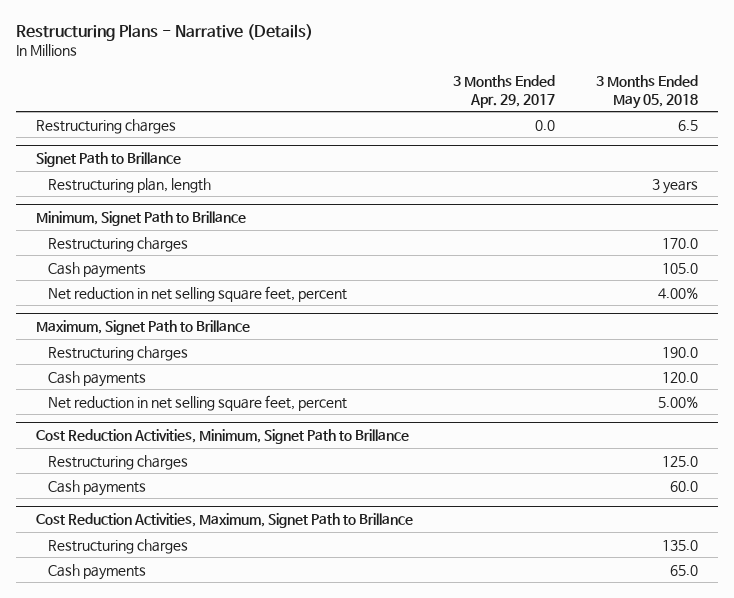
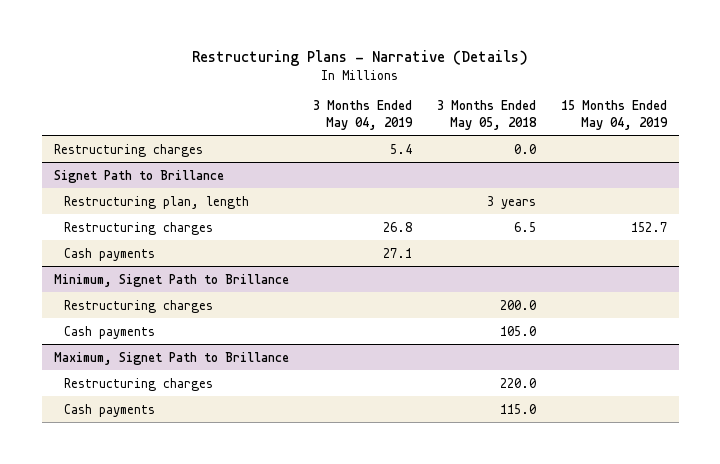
- | 3 Months Ended Apr. 29, 2017 | 3 Months Ended May 05, 2018
+ | 3 Months Ended May 04, 2019 | 3 Months Ended May 05, 2018 | 15 Months Ended May 04, 2019
- Restructuring charges | 0.0 | 6.5
+ Restructuring charges | 5.4 | 0.0 |
@ Signet Path to Brillance
+ Restructuring charges | 26.8 | 6.5 | 152.7
+ Cash payments | 27.1 | |
@ Minimum, Signet Path to Brillance
- Restructuring charges | | 170.0
+ Restructuring charges | | 200.0 |
- Net reduction in net selling square feet, percent | | 4.00%
@ Maximum, Signet Path to Brillance
- Restructuring charges | | 190.0
- Cash payments | | 120.0
- Net reduction in net selling square feet, percent | | 5.00%
- Cost Reduction Activities, Minimum, Signet Path to Brillance
- Restructuring charges | | 125.0
- Cash payments | | 60.0
- Cost Reduction Activities, Maximum, Signet Path to Brillance
- Restructuring charges | | 135.0
- Cash payments | | 65.0
@ Maximum, Signet Path to Brillance
+ Restructuring charges | | 220.0 |
+ Cash payments | | 115.0 |

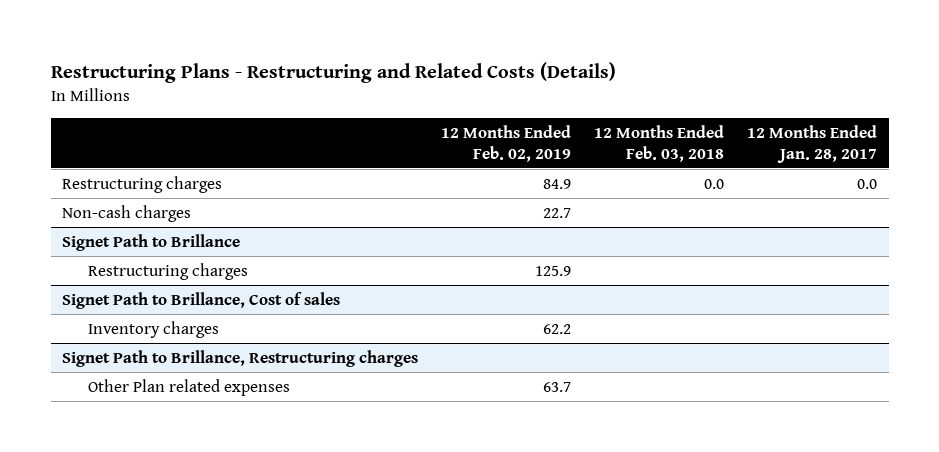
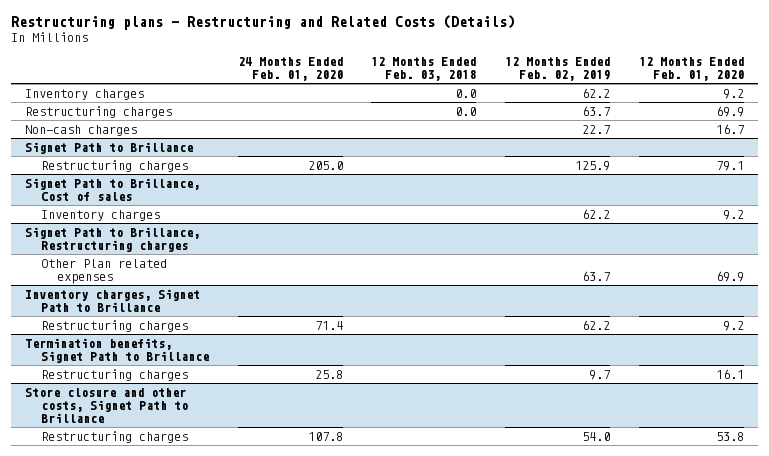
- Restructuring Plans - Restructuring and Related Costs (Details)
+ Restructuring plans - Restructuring and Related Costs (Details)
- | 12 Months Ended Feb. 02, 2019 | 12 Months Ended Feb. 03, 2018 | 12 Months Ended Jan. 28, 2017
+ | 24 Months Ended Feb. 01, 2020 | 12 Months Ended Feb. 03, 2018 | 12 Months Ended Feb. 02, 2019 | 12 Months Ended Feb. 01, 2020
- Restructuring charges | 84.9 | 0.0 | 0.0
+ Inventory charges | | 0.0 | 62.2 | 9.2
+ Restructuring charges | | 0.0 | 63.7 | 69.9
+ Inventory charges, Signet Path to Brillance
+ Restructuring charges | 71.4 | | 62.2 | 9.2
+ Termination benefits, Signet Path to Brillance
+ Restructuring charges | 25.8 | | 9.7 | 16.1
+ Store closure and other costs, Signet Path to Brillance
+ Restructuring charges | 107.8 | | 54.0 | 53.8

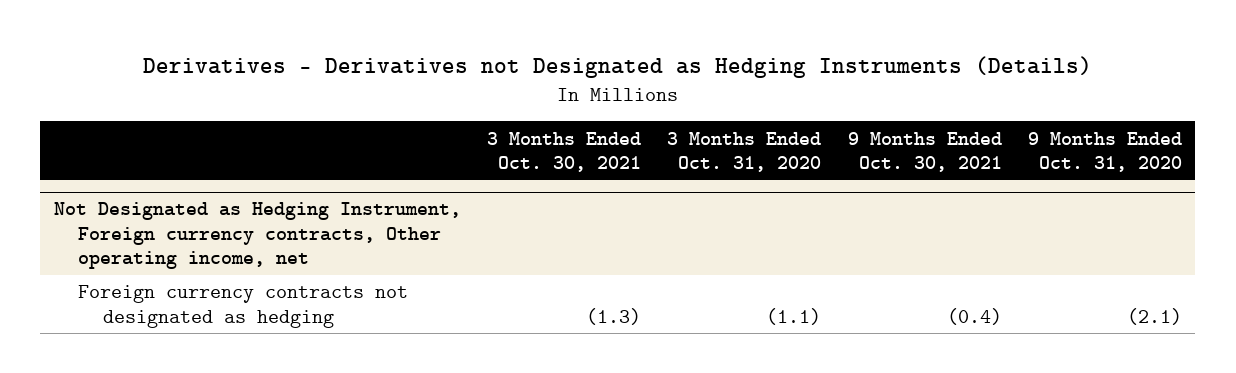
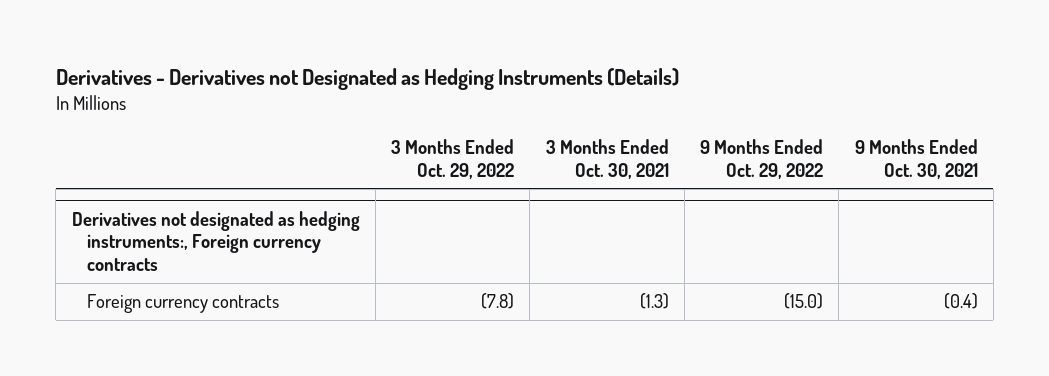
- | 3 Months Ended Oct. 30, 2021 | 3 Months Ended Oct. 31, 2020 | 9 Months Ended Oct. 30, 2021 | 9 Months Ended Oct. 31, 2020
+ | 3 Months Ended Oct. 29, 2022 | 3 Months Ended Oct. 30, 2021 | 9 Months Ended Oct. 29, 2022 | 9 Months Ended Oct. 30, 2021
- Not Designated as Hedging Instrument, Foreign currency contracts, Other operating income, net
- Foreign currency contracts not designated as hedging | (1.3) | (1.1) | (0.4) | (2.1)
+ Derivatives not designated as hedging instruments:, Foreign currency contracts
+ Foreign currency contracts | (7.8) | (1.3) | (15.0) | (0.4)

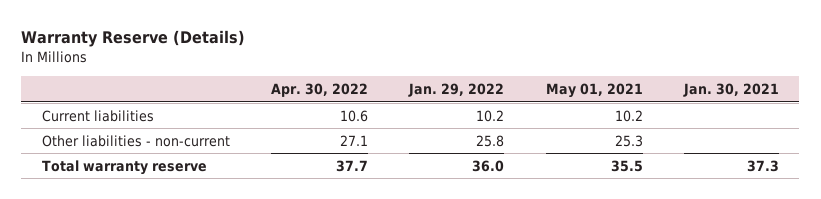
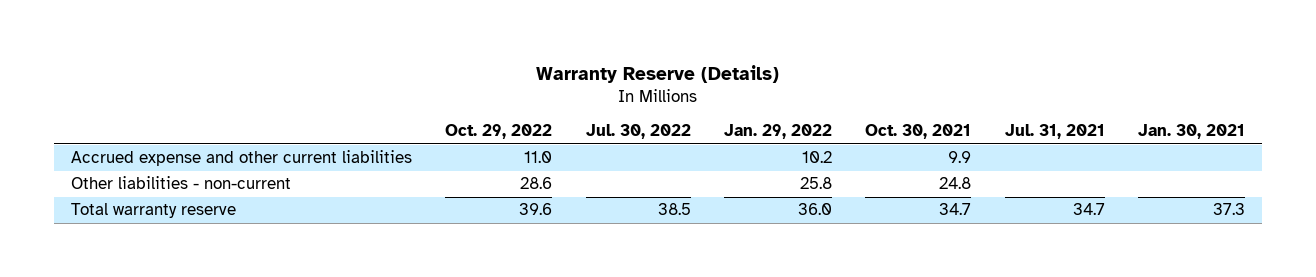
- | Apr. 30, 2022 | Jan. 29, 2022 | May 01, 2021 | Jan. 30, 2021
+ | Oct. 29, 2022 | Jul. 30, 2022 | Jan. 29, 2022 | Oct. 30, 2021 | Jul. 31, 2021 | Jan. 30, 2021
- Current liabilities | 10.6 | 10.2 | 10.2 |
+ Accrued expense and other current liabilities | 11.0 | | 10.2 | 9.9 | |

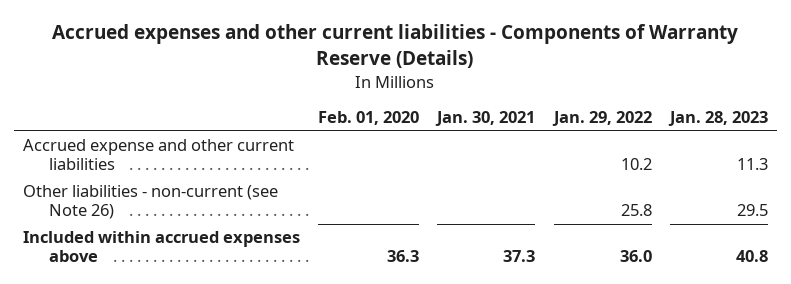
- Warranty Reserve (Details)
+ Accrued expenses and other current liabilities - Components of Warranty Reserve (Details)
- | Oct. 29, 2022 | Jul. 30, 2022 | Jan. 29, 2022 | Oct. 30, 2021 | Jul. 31, 2021 | Jan. 30, 2021
+ | Feb. 01, 2020 | Jan. 30, 2021 | Jan. 29, 2022 | Jan. 28, 2023
- Other liabilities - non-current | 28.6 | | 25.8 | 24.8 | |
- Total warranty reserve | 39.6 | 38.5 | 36.0 | 34.7 | 34.7 | 37.3
+ Other liabilities - non-current (see Note 26) | | | 25.8 | 29.5
+ Included within accrued expenses above | 36.3 | 37.3 | 36.0 | 40.8

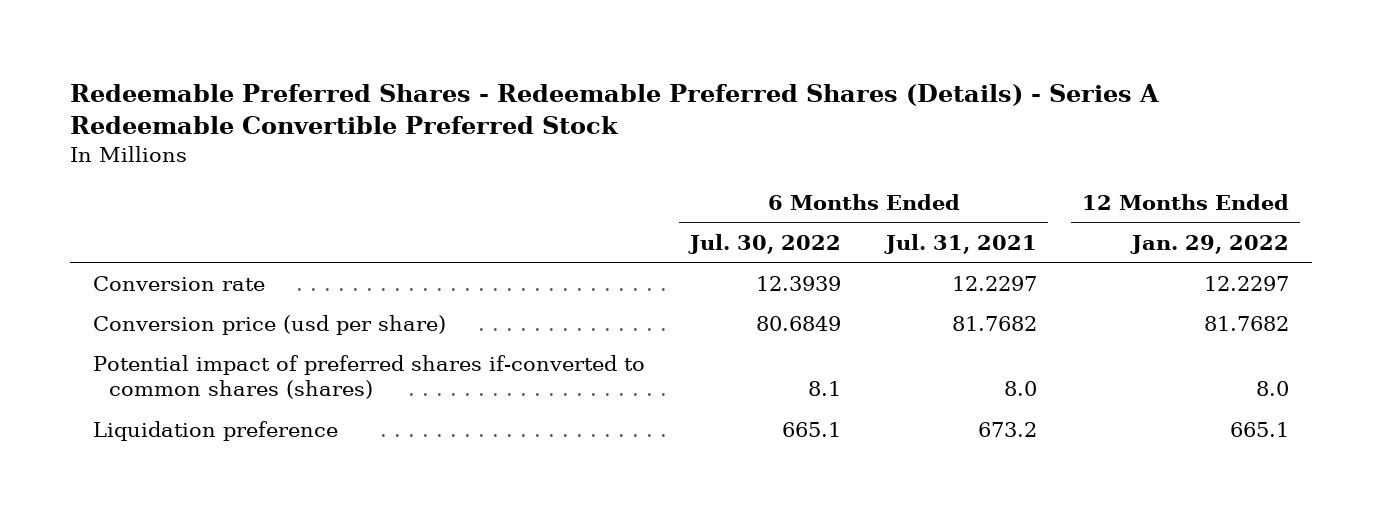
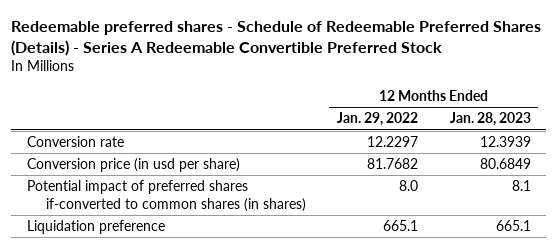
- Redeemable Preferred Shares - Redeemable Preferred Shares (Details) - Series A Redeemable Convertible Preferred Stock
+ Redeemable preferred shares - Schedule of Redeemable Preferred Shares (Details) - Series A Redeemable Convertible Preferred Stock
- | 6 Months Ended Jul. 30, 2022 | 6 Months Ended Jul. 31, 2021 | 12 Months Ended Jan. 29, 2022
+ | 12 Months Ended Jan. 29, 2022 | 12 Months Ended Jan. 28, 2023
- Conversion price (usd per share) | 80.6849 | 81.7682 | 81.7682
- Potential impact of preferred shares if-converted to common shares (shares) | 8.1 | 8.0 | 8.0
+ Conversion price (in usd per share) | 81.7682 | 80.6849
+ Potential impact of preferred shares if-converted to common shares (in shares) | 8.0 | 8.1

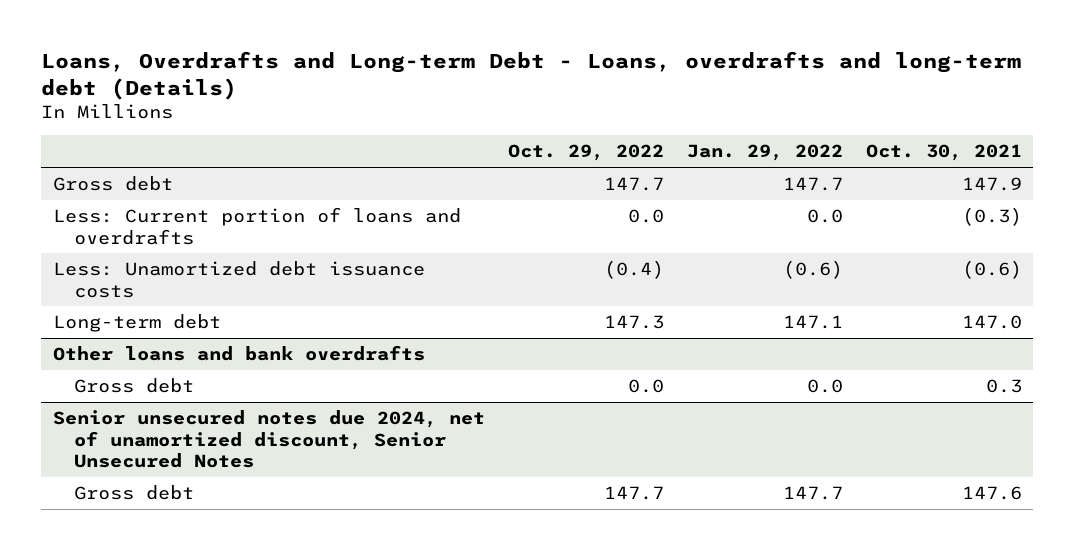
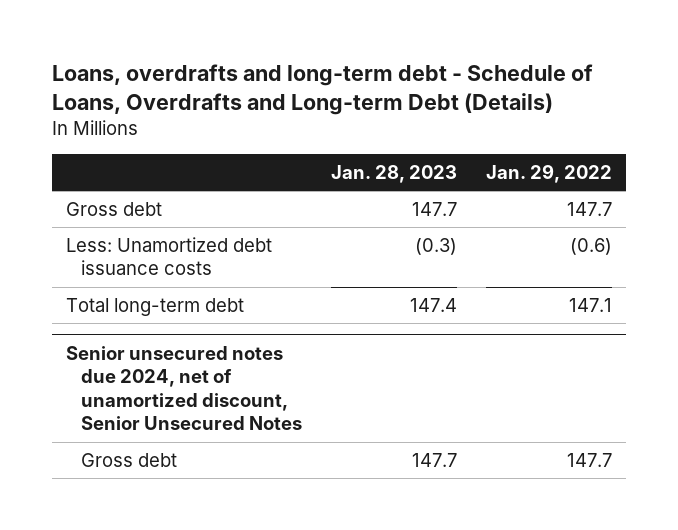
- Loans, Overdrafts and Long-term Debt - Loans, overdrafts and long-term debt (Details)
+ Loans, overdrafts and long-term debt - Schedule of Loans, Overdrafts and Long-term Debt (Details)
- | Oct. 29, 2022 | Jan. 29, 2022 | Oct. 30, 2021
+ | Jan. 28, 2023 | Jan. 29, 2022
- Less: Current portion of loans and overdrafts | 0.0 | 0.0 | (0.3)
- Long-term debt | 147.3 | 147.1 | 147.0
- Other loans and bank overdrafts
- Gross debt | 0.0 | 0.0 | 0.3
+ Total long-term debt | 147.4 | 147.1

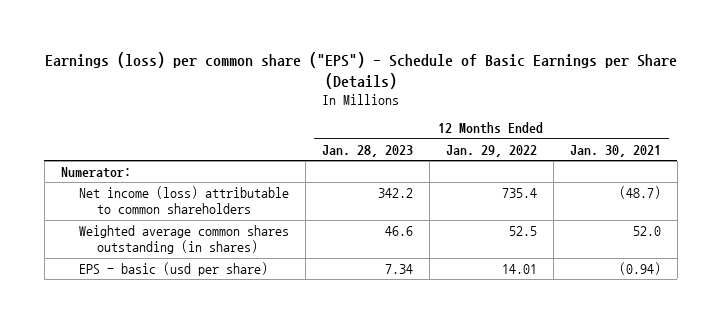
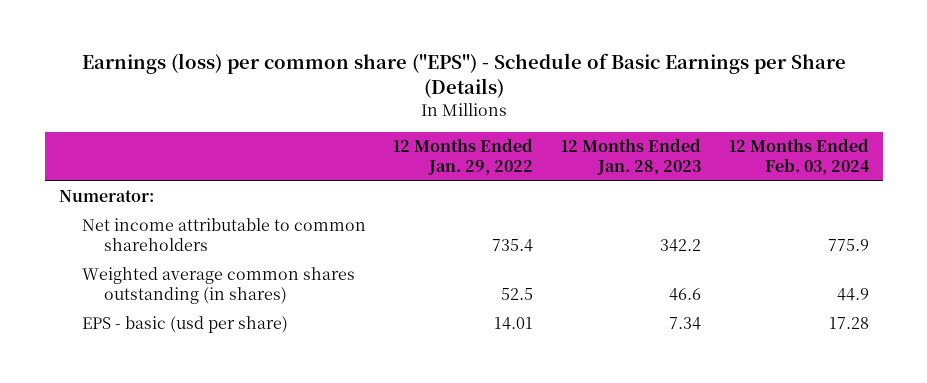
- | 12 Months Ended Jan. 28, 2023 | 12 Months Ended Jan. 29, 2022 | 12 Months Ended Jan. 30, 2021
+ | 12 Months Ended Jan. 29, 2022 | 12 Months Ended Jan. 28, 2023 | 12 Months Ended Feb. 03, 2024
- Net income (loss) attributable to common shareholders | 342.2 | 735.4 | (48.7)
+ Net income attributable to common shareholders | 735.4 | 342.2 | 775.9

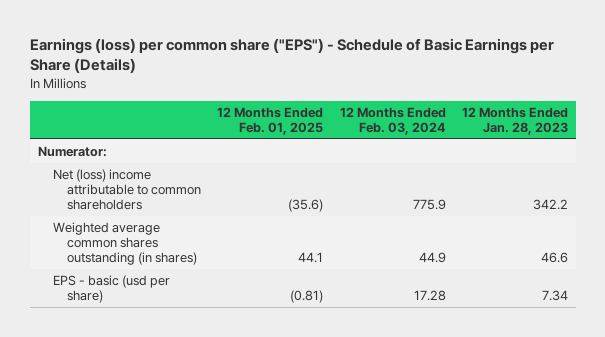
- | 12 Months Ended Jan. 29, 2022 | 12 Months Ended Jan. 28, 2023 | 12 Months Ended Feb. 03, 2024
+ | 12 Months Ended Feb. 01, 2025 | 12 Months Ended Feb. 03, 2024 | 12 Months Ended Jan. 28, 2023
- Net income attributable to common shareholders | 735.4 | 342.2 | 775.9
+ Net (loss) income attributable to common shareholders | (35.6) | 775.9 | 342.2

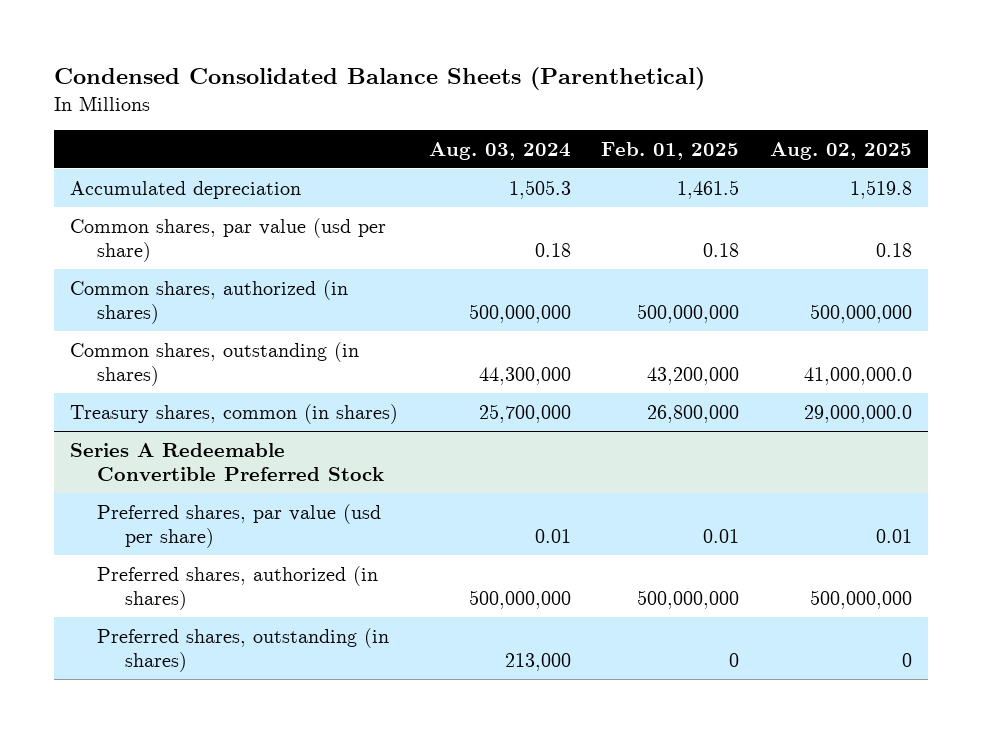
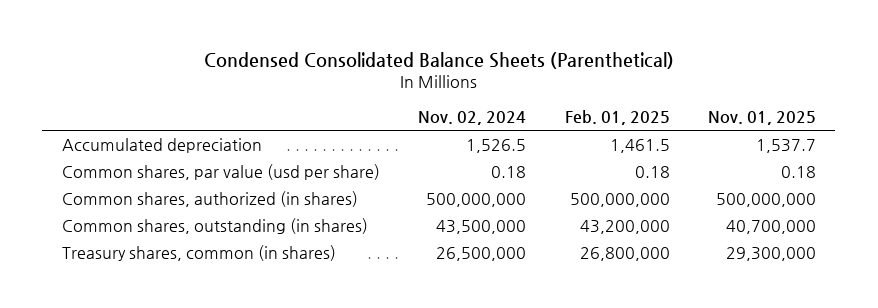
- | Aug. 03, 2024 | Feb. 01, 2025 | Aug. 02, 2025
+ | Nov. 02, 2024 | Feb. 01, 2025 | Nov. 01, 2025
- Series A Redeemable Convertible Preferred Stock
- Preferred shares, par value (usd per share) | 0.01 | 0.01 | 0.01
- Preferred shares, authorized (in shares) | 500,000,000 | 500,000,000 | 500,000,000
- Preferred shares, outstanding (in shares) | 213,000 | 0 | 0

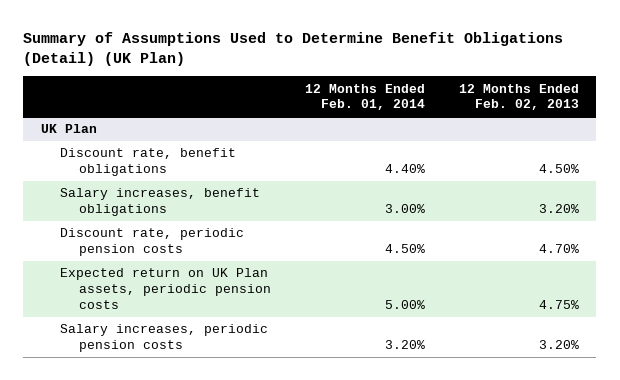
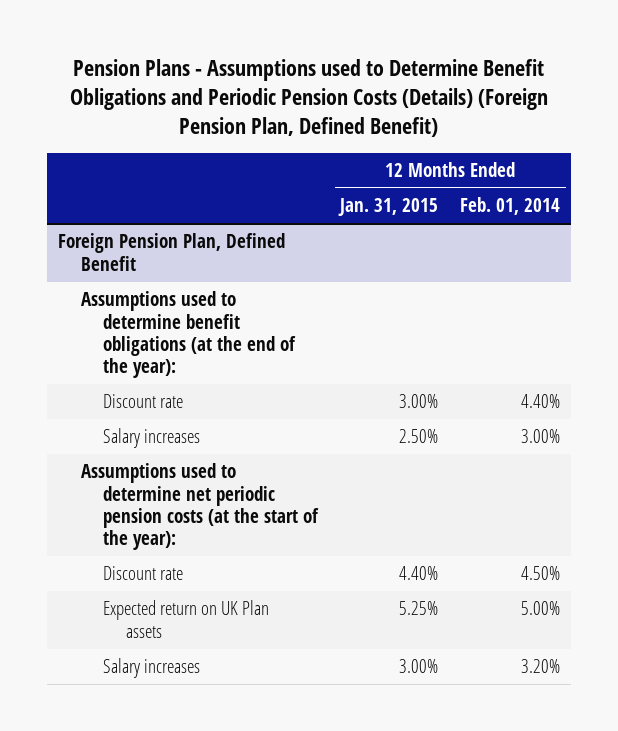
- Summary of Assumptions Used to Determine Benefit Obligations (Detail) (UK Plan)
+ Pension Plans - Assumptions used to Determine Benefit Obligations and Periodic Pension Costs (Details) (Foreign Pension Plan, Defined Benefit)
- | 12 Months Ended Feb. 01, 2014 | 12 Months Ended Feb. 02, 2013
+ | 12 Months Ended Jan. 31, 2015 | 12 Months Ended Feb. 01, 2014
- UK Plan
- Discount rate, benefit obligations | 4.40% | 4.50%
- Salary increases, benefit obligations | 3.00% | 3.20%
- Discount rate, periodic pension costs | 4.50% | 4.70%
- Expected return on UK Plan assets, periodic pension costs | 5.00% | 4.75%
- Salary increases, periodic pension costs | 3.20% | 3.20%
+ Foreign Pension Plan, Defined Benefit
+ Assumptions used to determine benefit obligations (at the end of the year):
+ Discount rate | 3.00% | 4.40%
+ Salary increases | 2.50% | 3.00%
+ Assumptions used to determine net periodic pension costs (at the start of the year):
+ Discount rate | 4.40% | 4.50%
+ Expected return on UK Plan assets | 5.25% | 5.00%
+ Salary increases | 3.00% | 3.20%

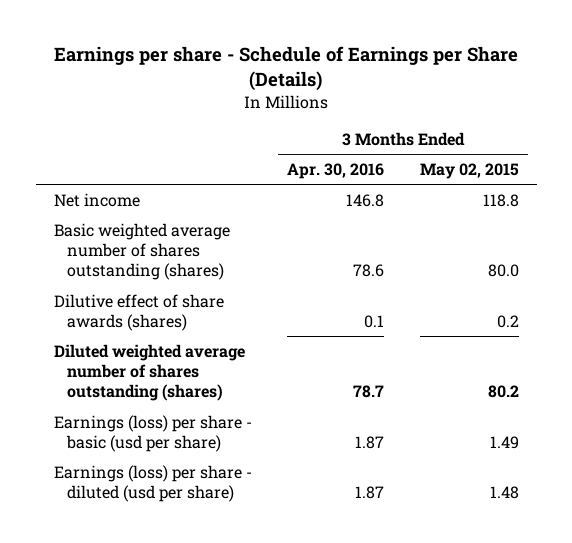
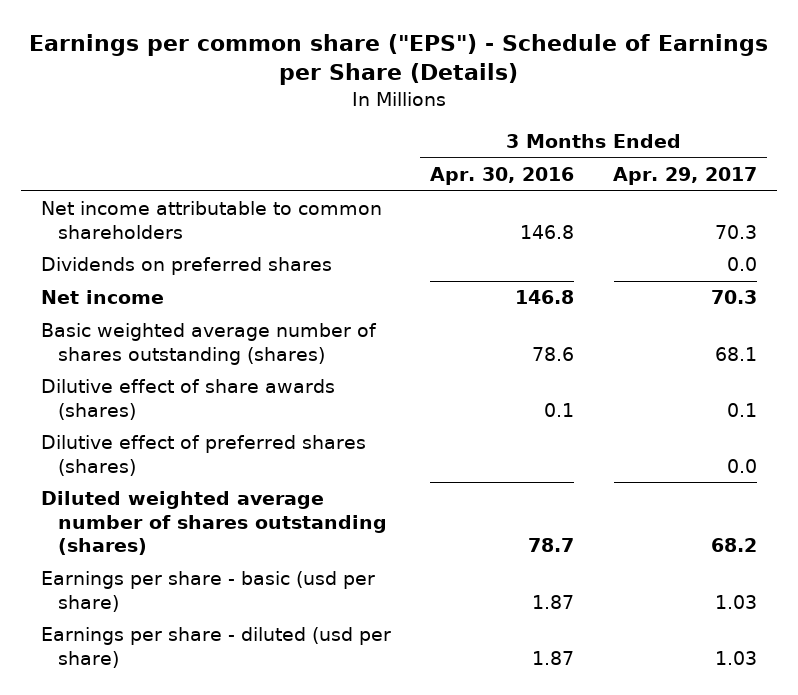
- Earnings per share - Schedule of Earnings per Share (Details)
+ Earnings per common share ("EPS") - Schedule of Earnings per Share (Details)
- | 3 Months Ended Apr. 30, 2016 | 3 Months Ended May 02, 2015
+ | 3 Months Ended Apr. 30, 2016 | 3 Months Ended Apr. 29, 2017
+ Net income attributable to common shareholders | 146.8 | 70.3
+ Dividends on preferred shares | | 0.0
+ Dilutive effect of preferred shares (shares) | | 0.0
- Earnings (loss) per share - basic (usd per share) | 1.87 | 1.49
- Earnings (loss) per share - diluted (usd per share) | 1.87 | 1.48
+ Earnings per share - basic (usd per share) | 1.87 | 1.03
+ Earnings per share - diluted (usd per share) | 1.87 | 1.03

